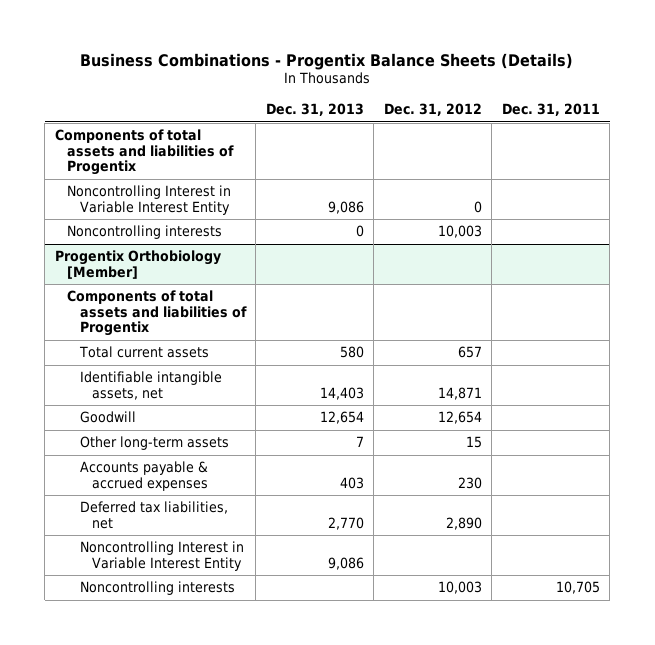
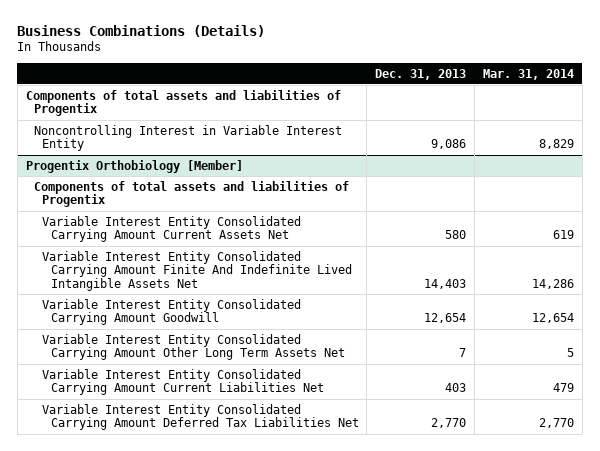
- Business Combinations - Progentix Balance Sheets (Details)
+ Business Combinations (Details)
- | Dec. 31, 2013 | Dec. 31, 2012 | Dec. 31, 2011
+ | Dec. 31, 2013 | Mar. 31, 2014
- Noncontrolling interests | 0 | 10,003 |
@ Progentix Orthobiology [Member]
- Total current assets | 580 | 657 |
- Identifiable intangible assets, net | 14,403 | 14,871 |
- Goodwill | 12,654 | 12,654 |
- Other long-term assets | 7 | 15 |
- Accounts payable & accrued expenses | 403 | 230 |
- Deferred tax liabilities, net | 2,770 | 2,890 |
- Noncontrolling Interest in Variable Interest Entity | 9,086 | |
- Noncontrolling interests | | 10,003 | 10,705
+ Variable Interest Entity Consolidated Carrying Amount Current Assets Net | 580 | 619
+ Variable Interest Entity Consolidated Carrying Amount Finite And Indefinite Lived Intangible Assets Net | 14,403 | 14,286
+ Variable Interest Entity Consolidated Carrying Amount Goodwill | 12,654 | 12,654
+ Variable Interest Entity Consolidated Carrying Amount Other Long Term Assets Net | 7 | 5
+ Variable Interest Entity Consolidated Carrying Amount Current Liabilities Net | 403 | 479
+ Variable Interest Entity Consolidated Carrying Amount Deferred Tax Liabilities Net | 2,770 | 2,770

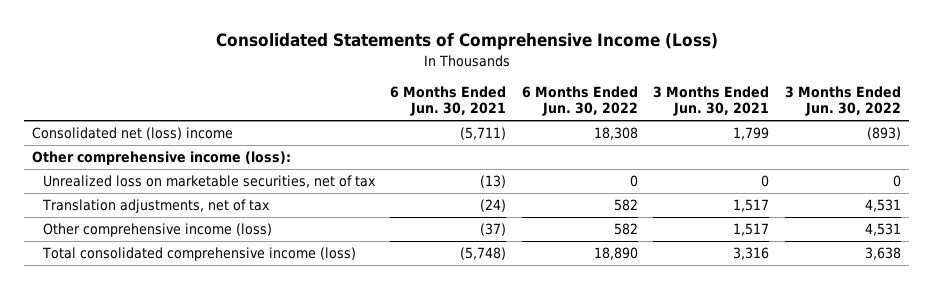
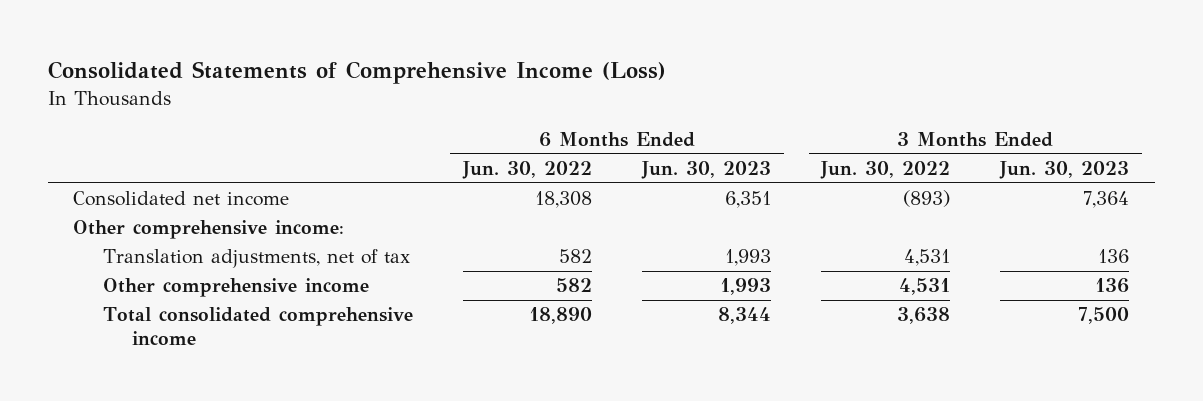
- | 6 Months Ended Jun. 30, 2021 | 6 Months Ended Jun. 30, 2022 | 3 Months Ended Jun. 30, 2021 | 3 Months Ended Jun. 30, 2022
+ | 6 Months Ended Jun. 30, 2022 | 6 Months Ended Jun. 30, 2023 | 3 Months Ended Jun. 30, 2022 | 3 Months Ended Jun. 30, 2023
- Consolidated net (loss) income | (5,711) | 18,308 | 1,799 | (893)
- Other comprehensive income (loss):
- Unrealized loss on marketable securities, net of tax | (13) | 0 | 0 | 0
+ Consolidated net income | 18,308 | 6,351 | (893) | 7,364
+ Other comprehensive income:
- Other comprehensive income (loss) | (37) | 582 | 1,517 | 4,531
- Total consolidated comprehensive income (loss) | (5,748) | 18,890 | 3,316 | 3,638
+ Other comprehensive income | 582 | 1,993 | 4,531 | 136
+ Total consolidated comprehensive income | 18,890 | 8,344 | 3,638 | 7,500

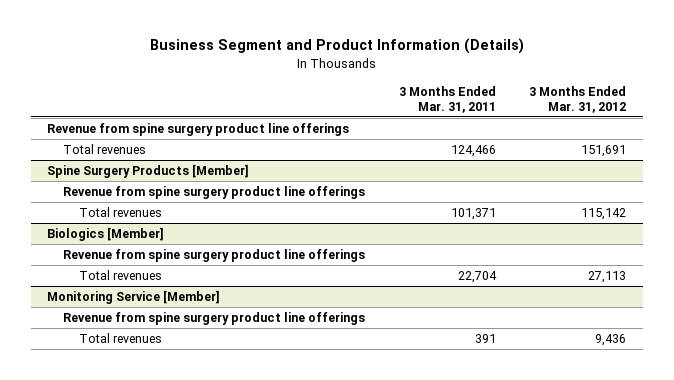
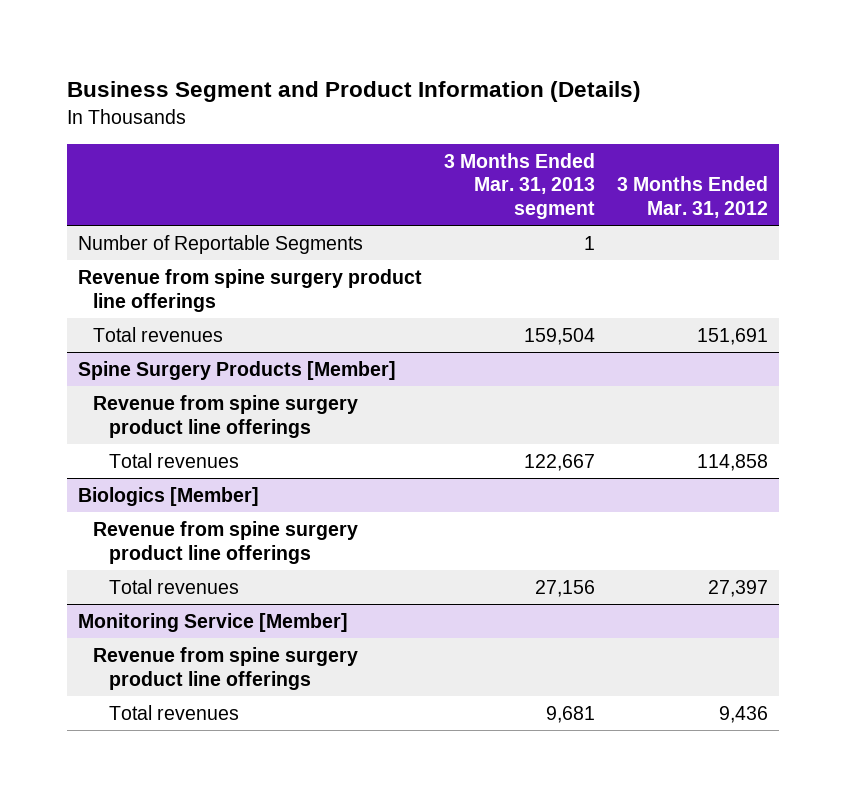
- | 3 Months Ended Mar. 31, 2011 | 3 Months Ended Mar. 31, 2012
+ | 3 Months Ended Mar. 31, 2013 segment | 3 Months Ended Mar. 31, 2012
+ Number of Reportable Segments | 1 |
@ Spine Surgery Products [Member]
- Total revenues | 101,371 | 115,142
+ Total revenues | 122,667 | 114,858
@ Biologics [Member]
- Total revenues | 22,704 | 27,113
+ Total revenues | 27,156 | 27,397

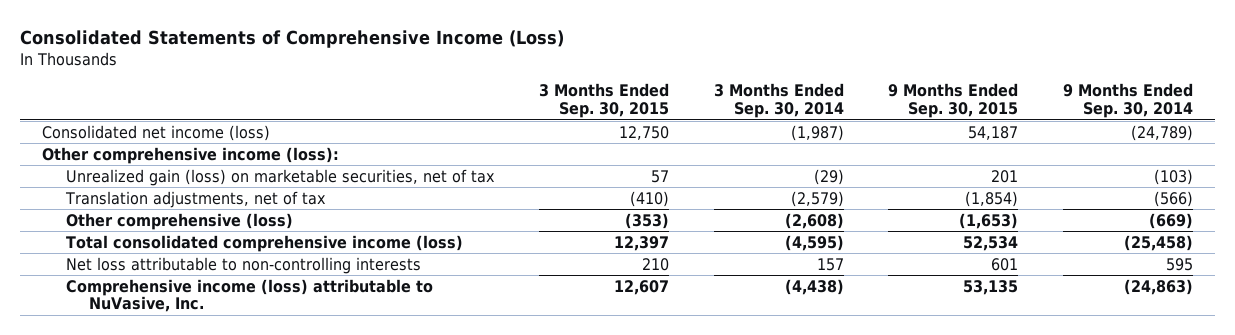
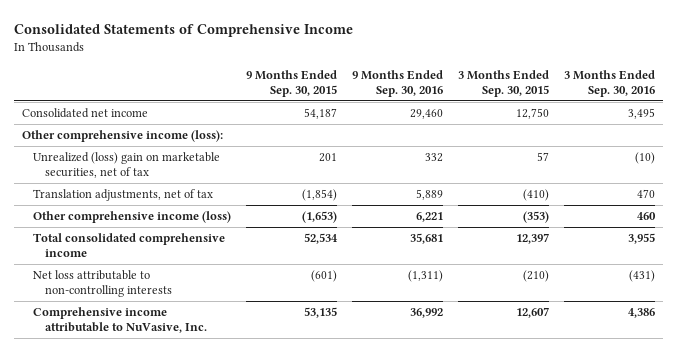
- Consolidated Statements of Comprehensive Income (Loss)
+ Consolidated Statements of Comprehensive Income
- | 3 Months Ended Sep. 30, 2015 | 3 Months Ended Sep. 30, 2014 | 9 Months Ended Sep. 30, 2015 | 9 Months Ended Sep. 30, 2014
+ | 9 Months Ended Sep. 30, 2015 | 9 Months Ended Sep. 30, 2016 | 3 Months Ended Sep. 30, 2015 | 3 Months Ended Sep. 30, 2016
- Consolidated net income (loss) | 12,750 | (1,987) | 54,187 | (24,789)
+ Consolidated net income | 54,187 | 29,460 | 12,750 | 3,495
- Unrealized gain (loss) on marketable securities, net of tax | 57 | (29) | 201 | (103)
+ Unrealized (loss) gain on marketable securities, net of tax | 201 | 332 | 57 | (10)
- Other comprehensive (loss) | (353) | (2,608) | (1,653) | (669)
- Total consolidated comprehensive income (loss) | 12,397 | (4,595) | 52,534 | (25,458)
- Net loss attributable to non-controlling interests | 210 | 157 | 601 | 595
- Comprehensive income (loss) attributable to NuVasive, Inc. | 12,607 | (4,438) | 53,135 | (24,863)
+ Other comprehensive income (loss) | (1,653) | 6,221 | (353) | 460
+ Total consolidated comprehensive income | 52,534 | 35,681 | 12,397 | 3,955
+ Net loss attributable to non-controlling interests | (601) | (1,311) | (210) | (431)
+ Comprehensive income attributable to NuVasive, Inc. | 53,135 | 36,992 | 12,607 | 4,386

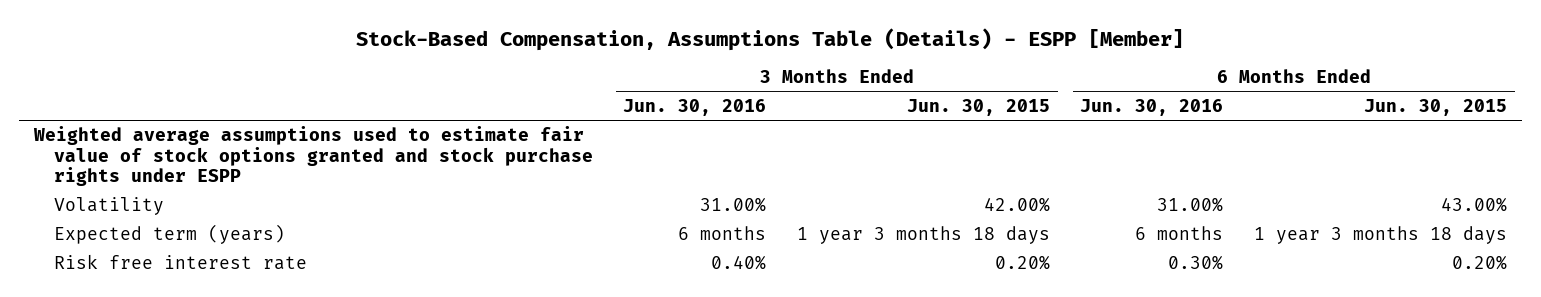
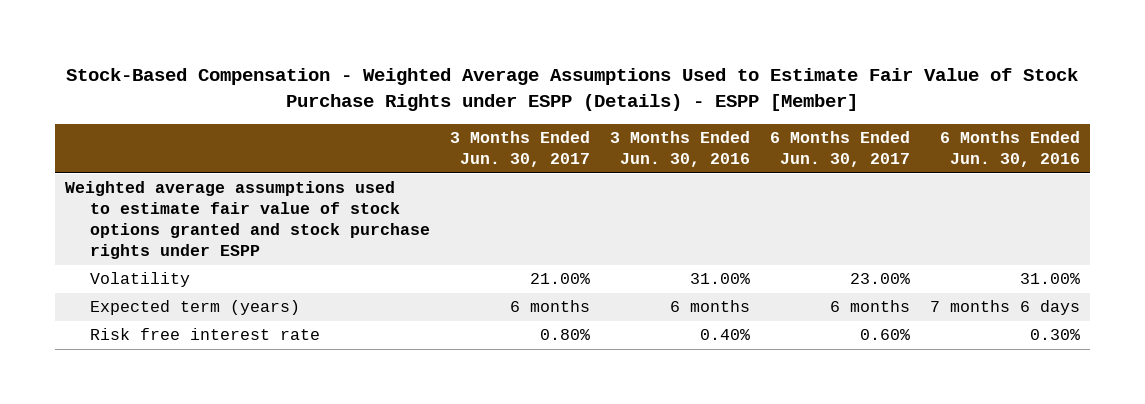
- Stock-Based Compensation, Assumptions Table (Details) - ESPP [Member]
+ Stock-Based Compensation - Weighted Average Assumptions Used to Estimate Fair Value of Stock Purchase Rights under ESPP (Details) - ESPP [Member]
- | 3 Months Ended Jun. 30, 2016 | 3 Months Ended Jun. 30, 2015 | 6 Months Ended Jun. 30, 2016 | 6 Months Ended Jun. 30, 2015
+ | 3 Months Ended Jun. 30, 2017 | 3 Months Ended Jun. 30, 2016 | 6 Months Ended Jun. 30, 2017 | 6 Months Ended Jun. 30, 2016
- Expected term (years) | 6 months | 1 year 3 months 18 days | 6 months | 1 year 3 months 18 days
+ Expected term (years) | 6 months | 6 months | 6 months | 7 months 6 days

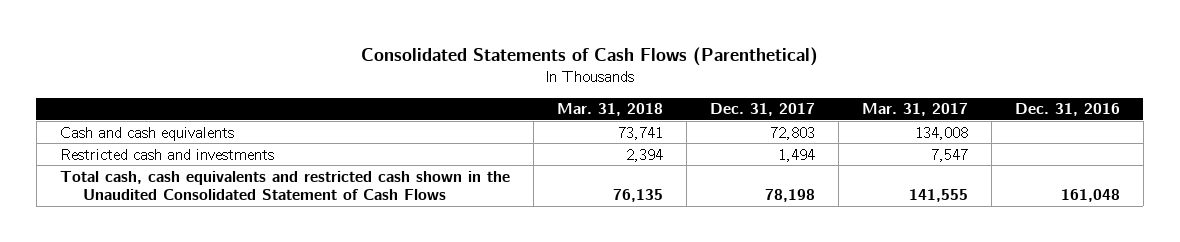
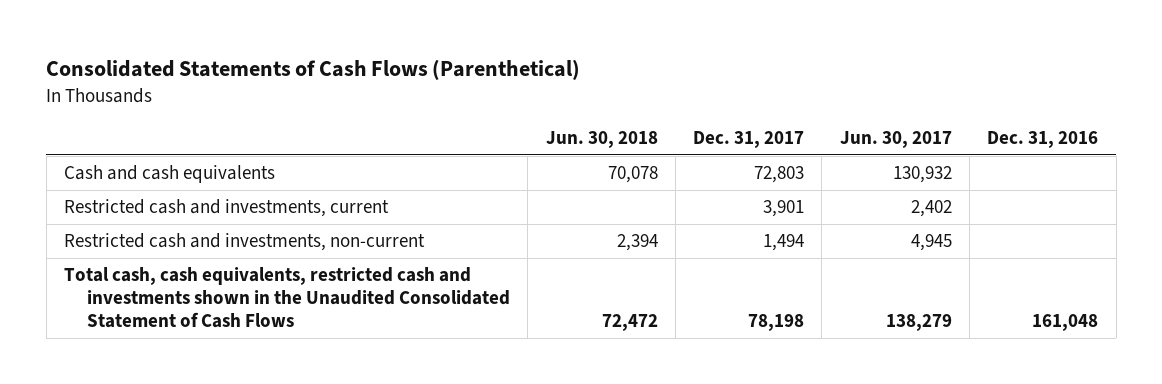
- | Mar. 31, 2018 | Dec. 31, 2017 | Mar. 31, 2017 | Dec. 31, 2016
+ | Jun. 30, 2018 | Dec. 31, 2017 | Jun. 30, 2017 | Dec. 31, 2016
- Restricted cash and investments | 2,394 | 1,494 | 7,547 |
- Total cash, cash equivalents and restricted cash shown in the Unaudited Consolidated Statement of Cash Flows | 76,135 | 78,198 | 141,555 | 161,048
+ Restricted cash and investments, current | | 3,901 | 2,402 |
+ Restricted cash and investments, non-current | 2,394 | 1,494 | 4,945 |
+ Total cash, cash equivalents, restricted cash and investments shown in the Unaudited Consolidated Statement of Cash Flows | 72,472 | 78,198 | 138,279 | 161,048

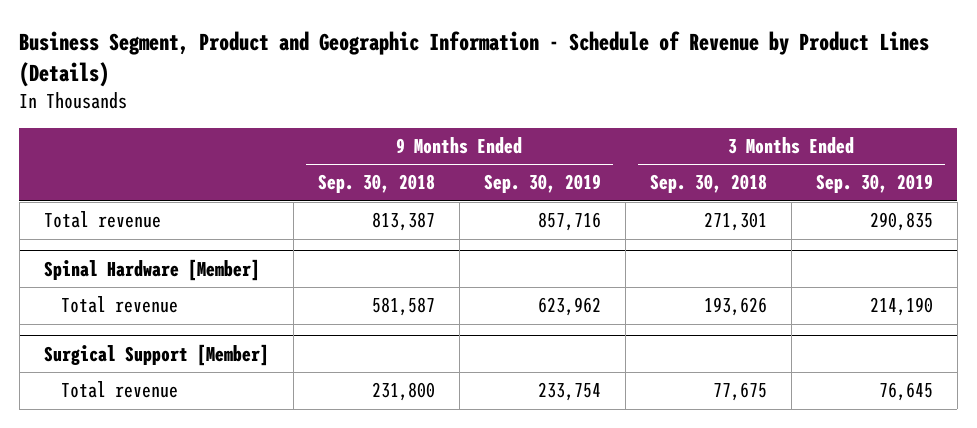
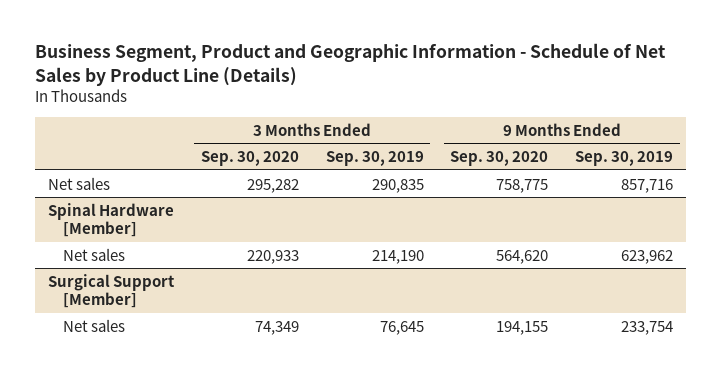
- Business Segment, Product and Geographic Information - Schedule of Revenue by Product Lines (Details)
+ Business Segment, Product and Geographic Information - Schedule of Net Sales by Product Line (Details)
- | 9 Months Ended Sep. 30, 2018 | 9 Months Ended Sep. 30, 2019 | 3 Months Ended Sep. 30, 2018 | 3 Months Ended Sep. 30, 2019
+ | 3 Months Ended Sep. 30, 2020 | 3 Months Ended Sep. 30, 2019 | 9 Months Ended Sep. 30, 2020 | 9 Months Ended Sep. 30, 2019
- Total revenue | 813,387 | 857,716 | 271,301 | 290,835
+ Net sales | 295,282 | 290,835 | 758,775 | 857,716
@ Spinal Hardware [Member]
- Total revenue | 581,587 | 623,962 | 193,626 | 214,190
+ Net sales | 220,933 | 214,190 | 564,620 | 623,962
@ Surgical Support [Member]
- Total revenue | 231,800 | 233,754 | 77,675 | 76,645
+ Net sales | 74,349 | 76,645 | 194,155 | 233,754

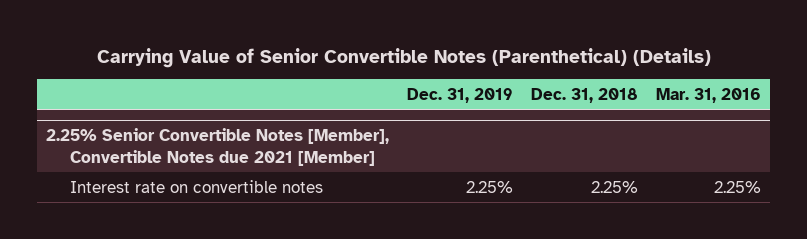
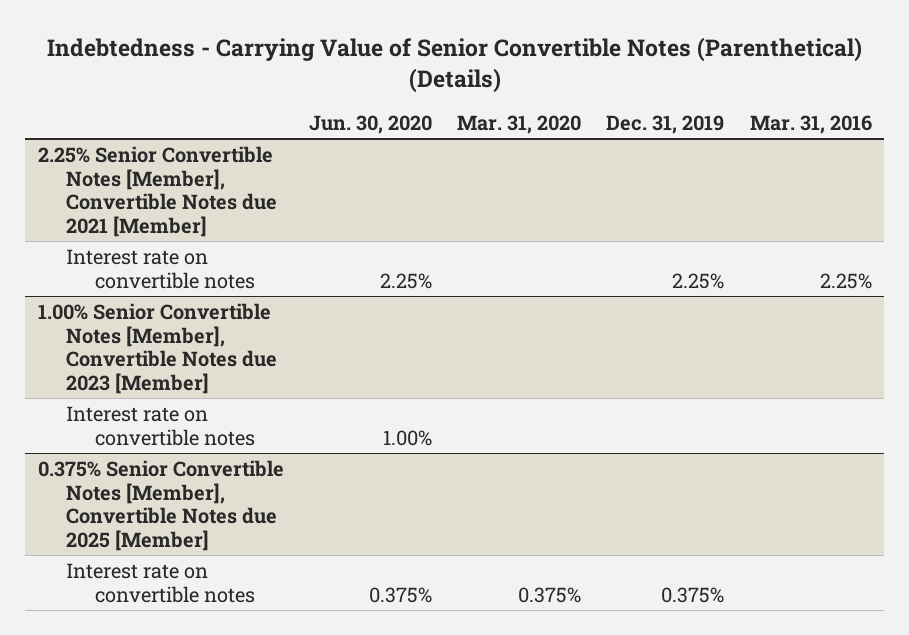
- Carrying Value of Senior Convertible Notes (Parenthetical) (Details)
+ Indebtedness - Carrying Value of Senior Convertible Notes (Parenthetical) (Details)
- | Dec. 31, 2019 | Dec. 31, 2018 | Mar. 31, 2016
+ | Jun. 30, 2020 | Mar. 31, 2020 | Dec. 31, 2019 | Mar. 31, 2016
+ 1.00% Senior Convertible Notes [Member], Convertible Notes due 2023 [Member]
+ Interest rate on convertible notes | 1.00% | | |
+ 0.375% Senior Convertible Notes [Member], Convertible Notes due 2025 [Member]
+ Interest rate on convertible notes | 0.375% | 0.375% | 0.375% |

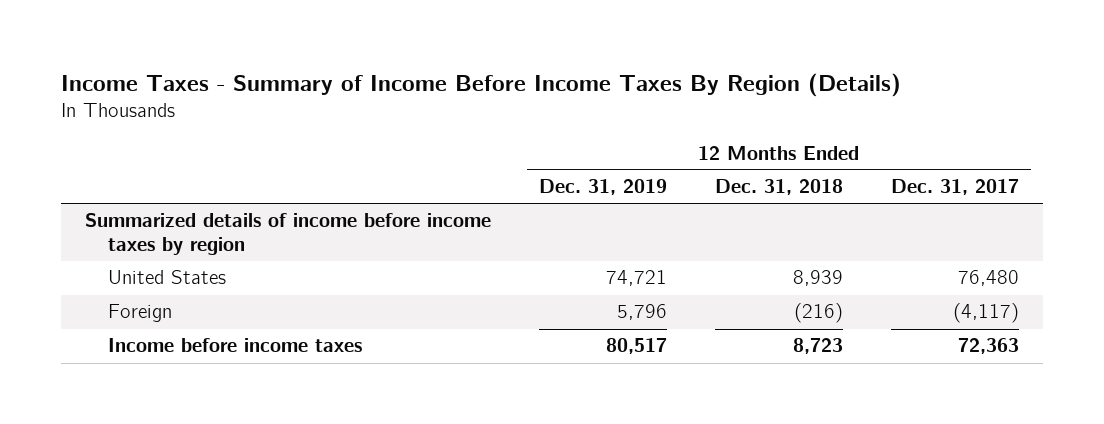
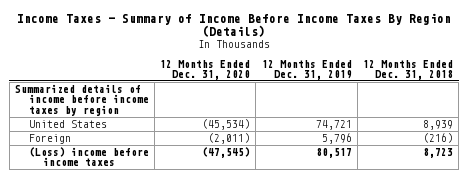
- | 12 Months Ended Dec. 31, 2019 | 12 Months Ended Dec. 31, 2018 | 12 Months Ended Dec. 31, 2017
+ | 12 Months Ended Dec. 31, 2020 | 12 Months Ended Dec. 31, 2019 | 12 Months Ended Dec. 31, 2018
- Income before income taxes | 80,517 | 8,723 | 72,363
+ (Loss) income before income taxes | (47,545) | 80,517 | 8,723

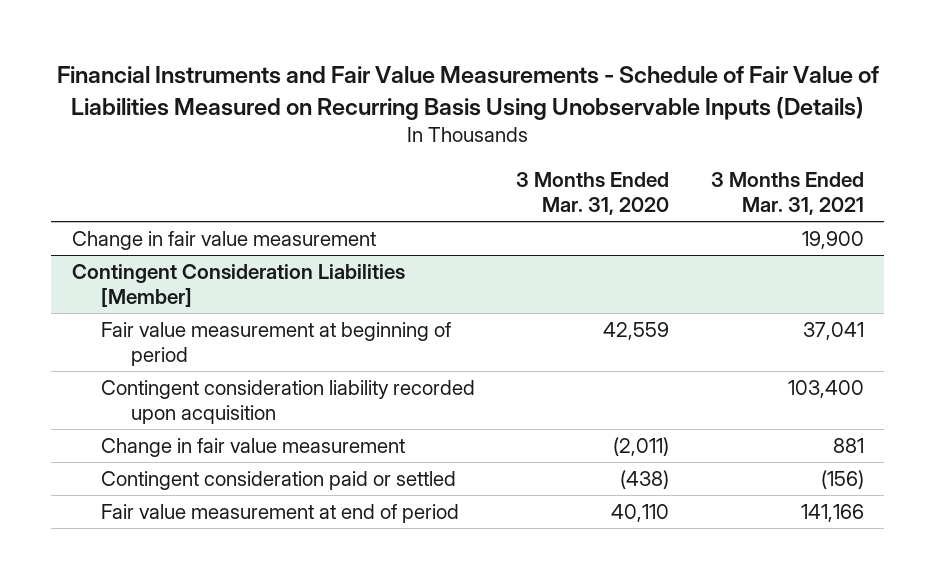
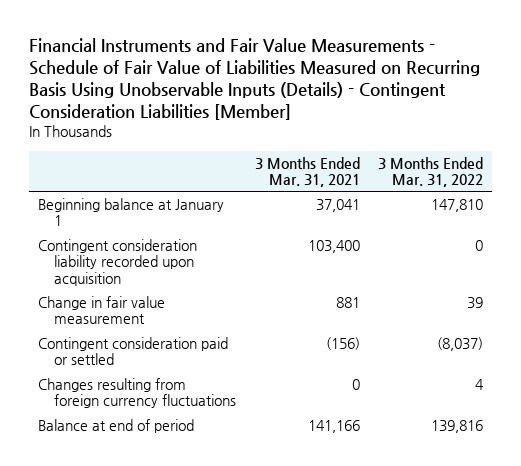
- Financial Instruments and Fair Value Measurements - Schedule of Fair Value of Liabilities Measured on Recurring Basis Using Unobservable Inputs (Details)
+ Financial Instruments and Fair Value Measurements - Schedule of Fair Value of Liabilities Measured on Recurring Basis Using Unobservable Inputs (Details) - Contingent Consideration Liabilities [Member]
- | 3 Months Ended Mar. 31, 2020 | 3 Months Ended Mar. 31, 2021
+ | 3 Months Ended Mar. 31, 2021 | 3 Months Ended Mar. 31, 2022
- Change in fair value measurement | | 19,900
- Contingent Consideration Liabilities [Member]
- Fair value measurement at beginning of period | 42,559 | 37,041
+ Beginning balance at January 1 | 37,041 | 147,810
- Fair value measurement at end of period | 40,110 | 141,166
+ Changes resulting from foreign currency fluctuations | 0 | 4
+ Balance at end of period | 141,166 | 139,816

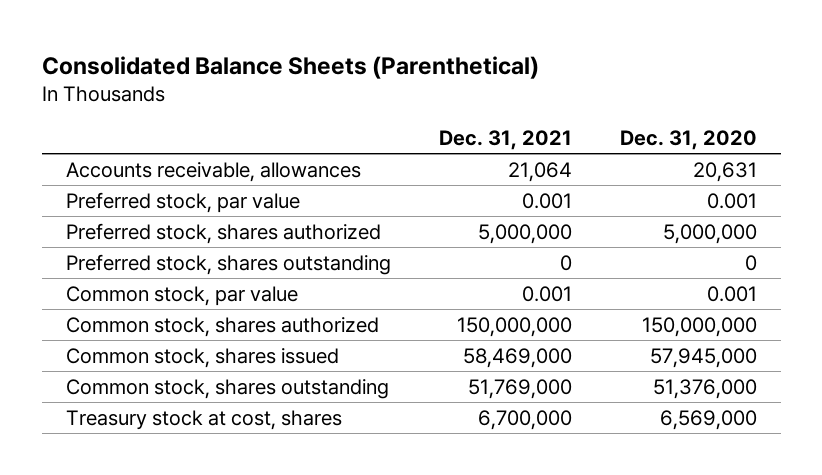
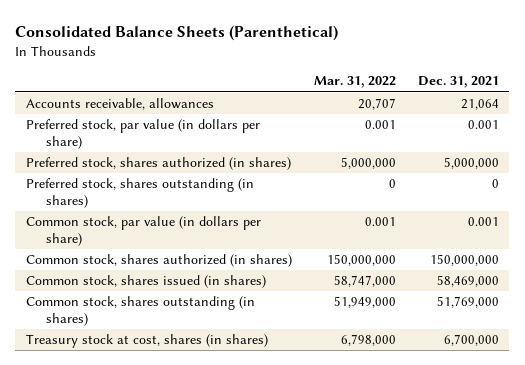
- | Dec. 31, 2021 | Dec. 31, 2020
+ | Mar. 31, 2022 | Dec. 31, 2021
- Preferred stock, par value | 0.001 | 0.001
- Preferred stock, shares authorized | 5,000,000 | 5,000,000
- Preferred stock, shares outstanding | 0 | 0
- Common stock, par value | 0.001 | 0.001
- Common stock, shares authorized | 150,000,000 | 150,000,000
- Common stock, shares issued | 58,469,000 | 57,945,000
- Common stock, shares outstanding | 51,769,000 | 51,376,000
- Treasury stock at cost, shares | 6,700,000 | 6,569,000
+ Preferred stock, par value (in dollars per share) | 0.001 | 0.001
+ Preferred stock, shares authorized (in shares) | 5,000,000 | 5,000,000
+ Preferred stock, shares outstanding (in shares) | 0 | 0
+ Common stock, par value (in dollars per share) | 0.001 | 0.001
+ Common stock, shares authorized (in shares) | 150,000,000 | 150,000,000
+ Common stock, shares issued (in shares) | 58,747,000 | 58,469,000
+ Common stock, shares outstanding (in shares) | 51,949,000 | 51,769,000
+ Treasury stock at cost, shares (in shares) | 6,798,000 | 6,700,000

